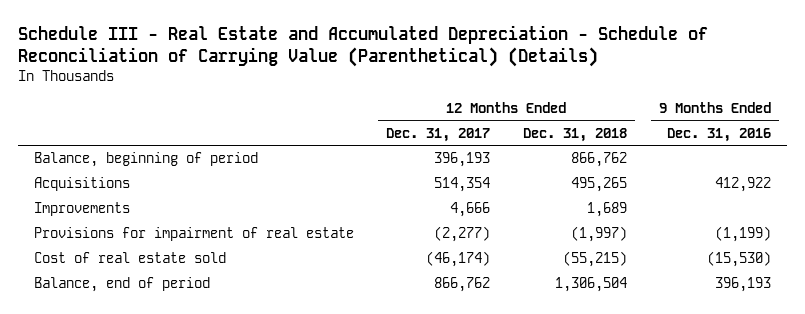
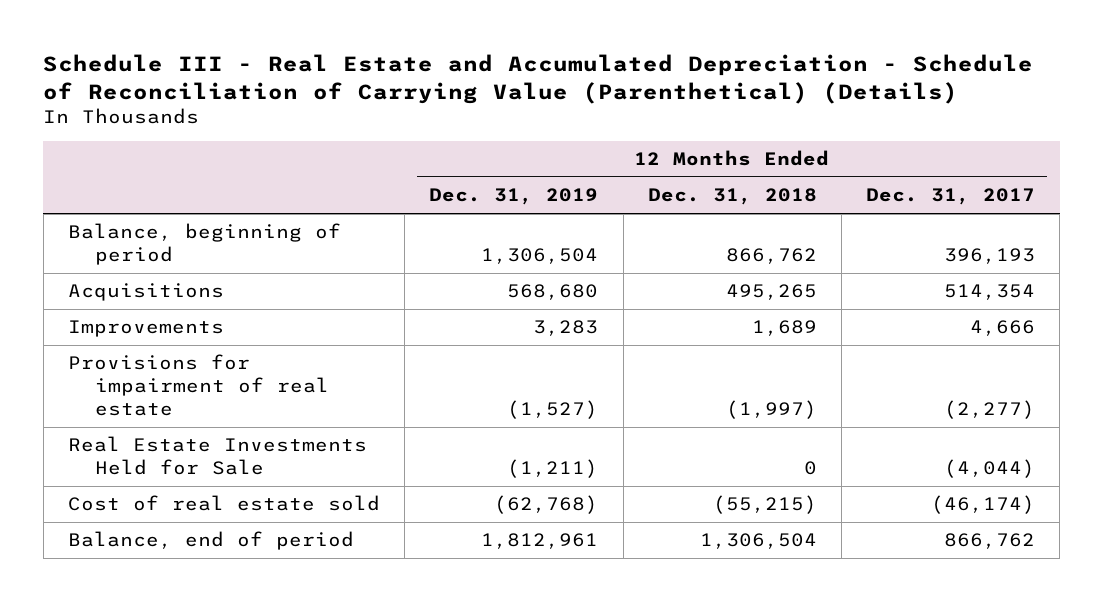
- | 12 Months Ended Dec. 31, 2017 | 12 Months Ended Dec. 31, 2018 | 9 Months Ended Dec. 31, 2016
+ | 12 Months Ended Dec. 31, 2019 | 12 Months Ended Dec. 31, 2018 | 12 Months Ended Dec. 31, 2017
+ Real Estate Investments Held for Sale | (1,211) | 0 | (4,044)

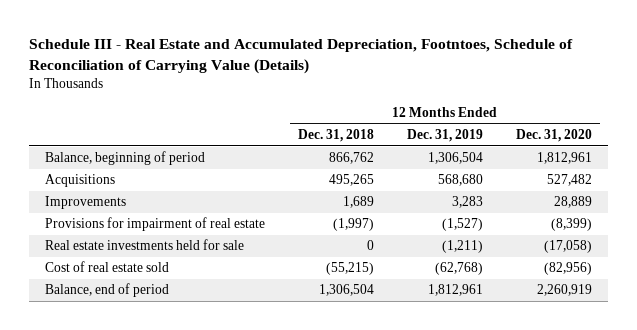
- Schedule III - Real Estate and Accumulated Depreciation - Schedule of Reconciliation of Carrying Value (Parenthetical) (Details)
+ Schedule III - Real Estate and Accumulated Depreciation, Footntoes, Schedule of Reconciliation of Carrying Value (Details)
- | 12 Months Ended Dec. 31, 2019 | 12 Months Ended Dec. 31, 2018 | 12 Months Ended Dec. 31, 2017
+ | 12 Months Ended Dec. 31, 2018 | 12 Months Ended Dec. 31, 2019 | 12 Months Ended Dec. 31, 2020
- Real Estate Investments Held for Sale | (1,211) | 0 | (4,044)
+ Real estate investments held for sale | 0 | (1,211) | (17,058)

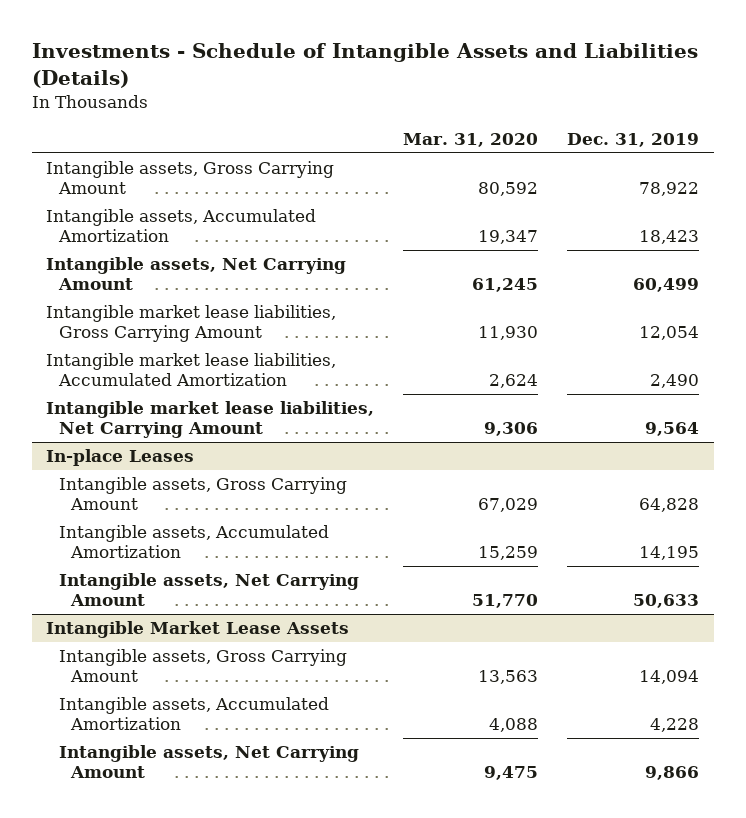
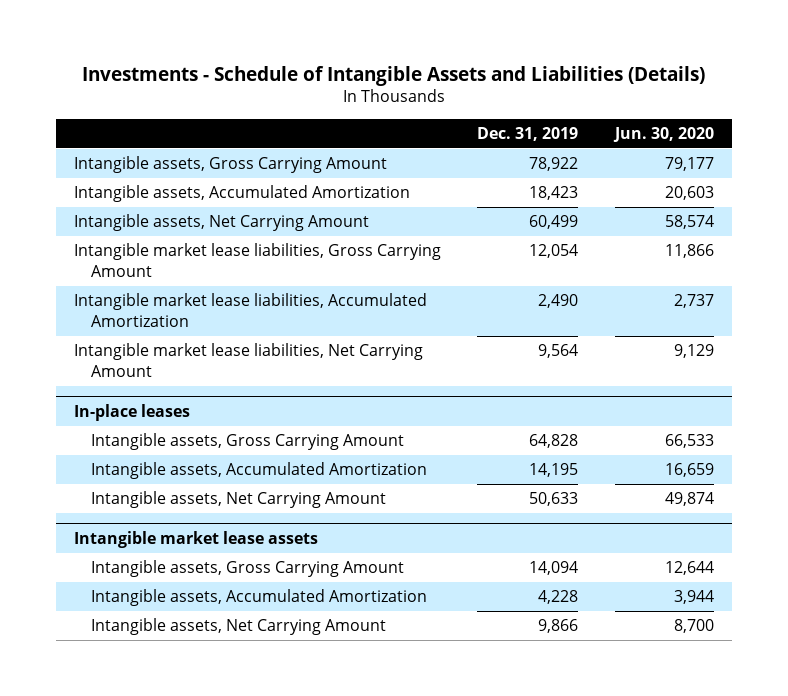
- | Mar. 31, 2020 | Dec. 31, 2019
+ | Dec. 31, 2019 | Jun. 30, 2020
- In-place Leases
+ In-place leases
- Intangible Market Lease Assets
+ Intangible market lease assets

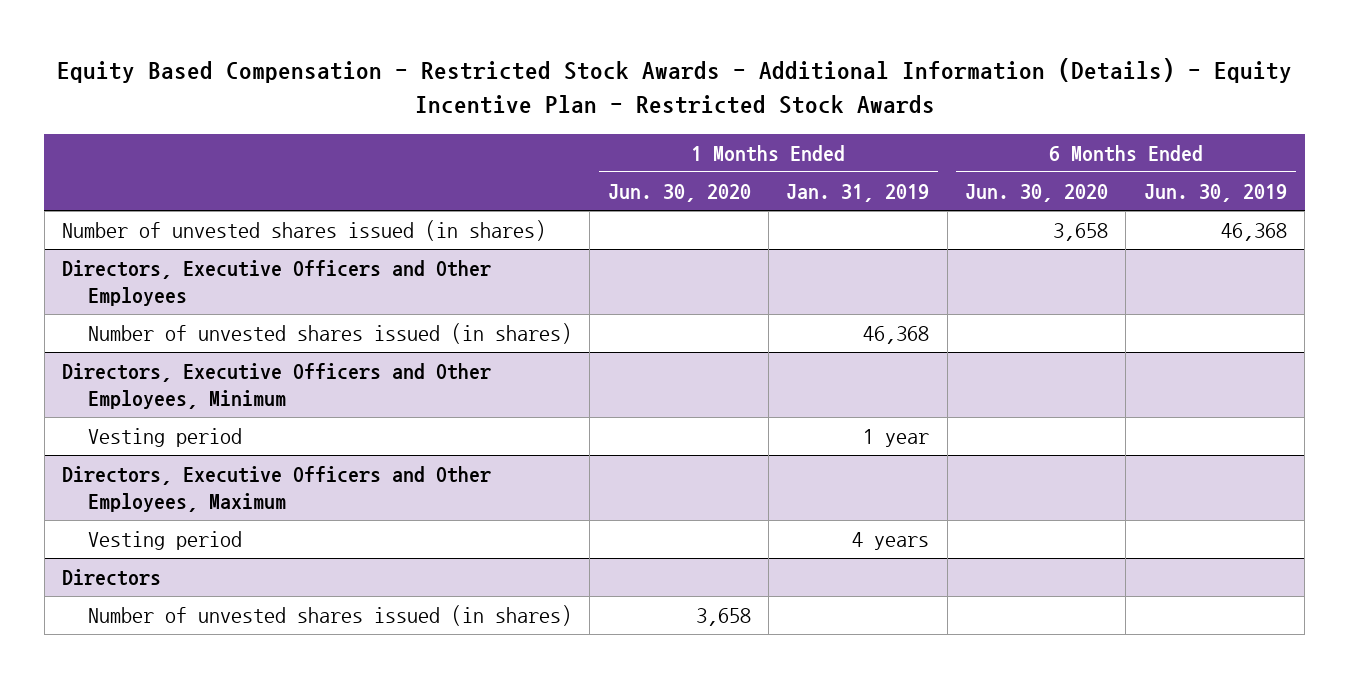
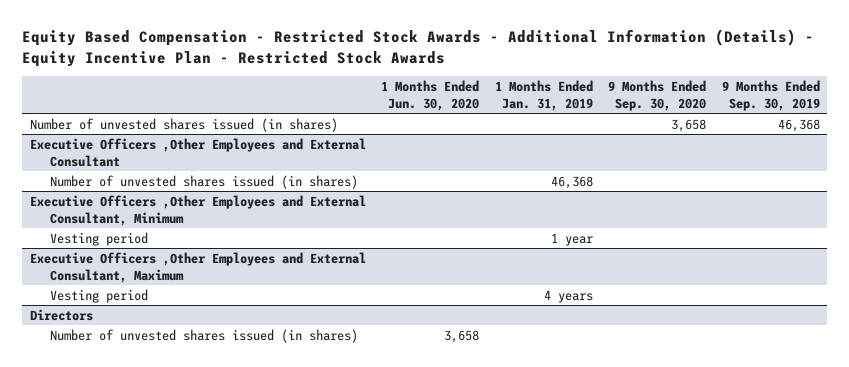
- | 1 Months Ended Jun. 30, 2020 | 1 Months Ended Jan. 31, 2019 | 6 Months Ended Jun. 30, 2020 | 6 Months Ended Jun. 30, 2019
+ | 1 Months Ended Jun. 30, 2020 | 1 Months Ended Jan. 31, 2019 | 9 Months Ended Sep. 30, 2020 | 9 Months Ended Sep. 30, 2019
- Directors, Executive Officers and Other Employees
+ Executive Officers ,Other Employees and External Consultant
- Directors, Executive Officers and Other Employees, Minimum
+ Executive Officers ,Other Employees and External Consultant, Minimum
- Directors, Executive Officers and Other Employees, Maximum
+ Executive Officers ,Other Employees and External Consultant, Maximum

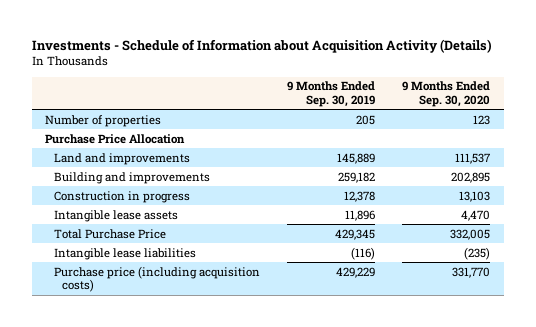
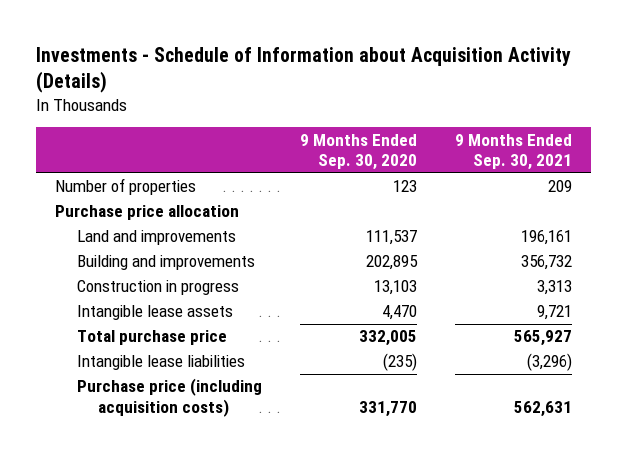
- | 9 Months Ended Sep. 30, 2019 | 9 Months Ended Sep. 30, 2020
+ | 9 Months Ended Sep. 30, 2020 | 9 Months Ended Sep. 30, 2021
- Purchase Price Allocation
+ Purchase price allocation
- Total Purchase Price | 429,345 | 332,005
+ Total purchase price | 332,005 | 565,927

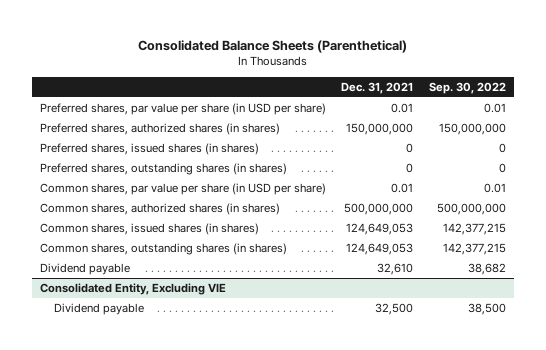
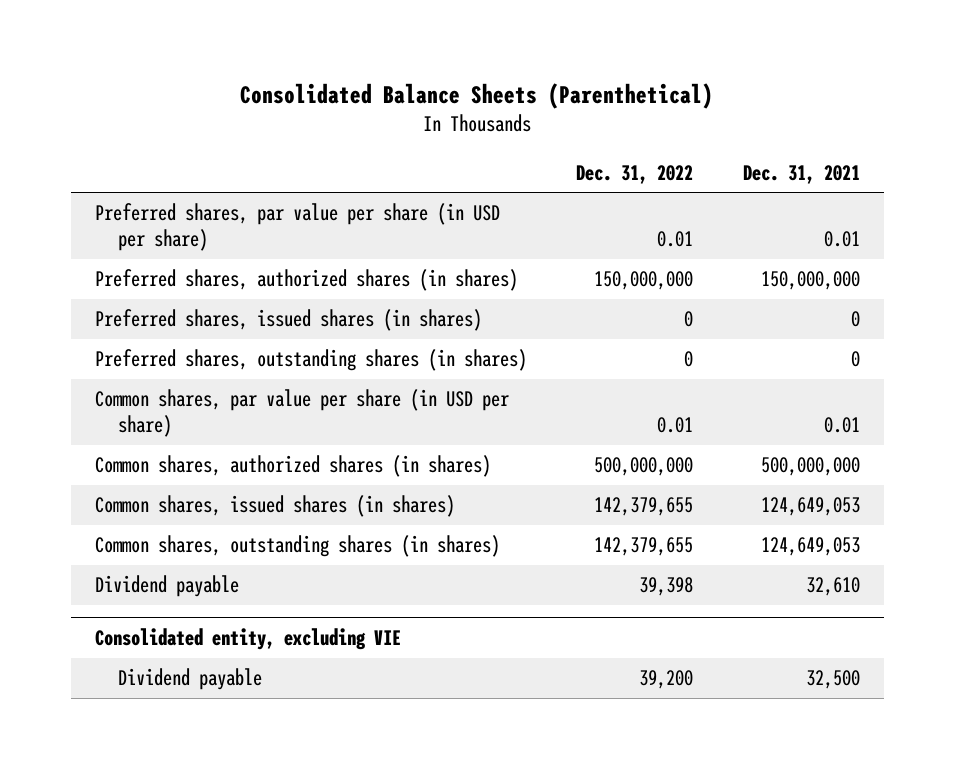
- | Dec. 31, 2021 | Sep. 30, 2022
+ | Dec. 31, 2022 | Dec. 31, 2021
- Consolidated Entity, Excluding VIE
+ Consolidated entity, excluding VIE

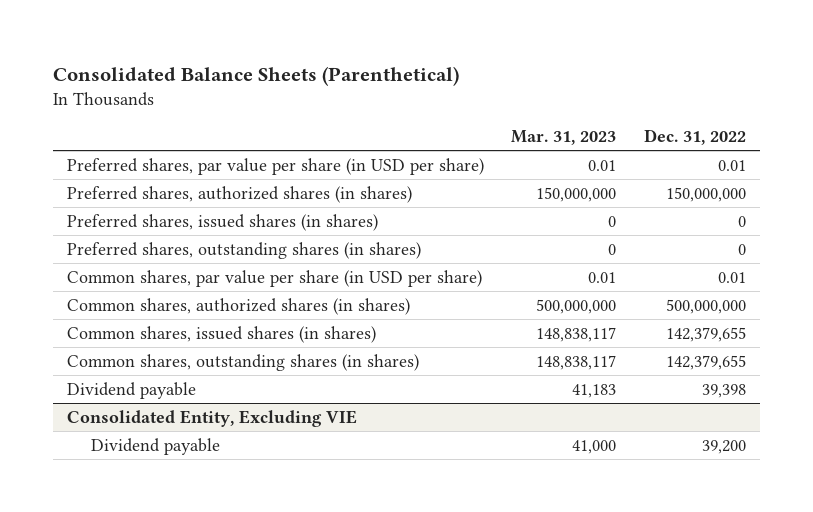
- | Dec. 31, 2022 | Dec. 31, 2021
+ | Mar. 31, 2023 | Dec. 31, 2022
- Consolidated entity, excluding VIE
+ Consolidated Entity, Excluding VIE

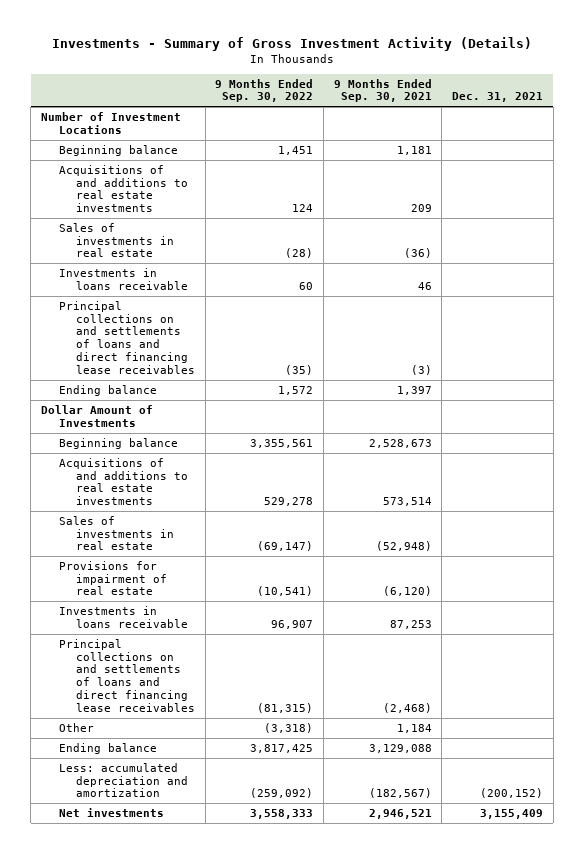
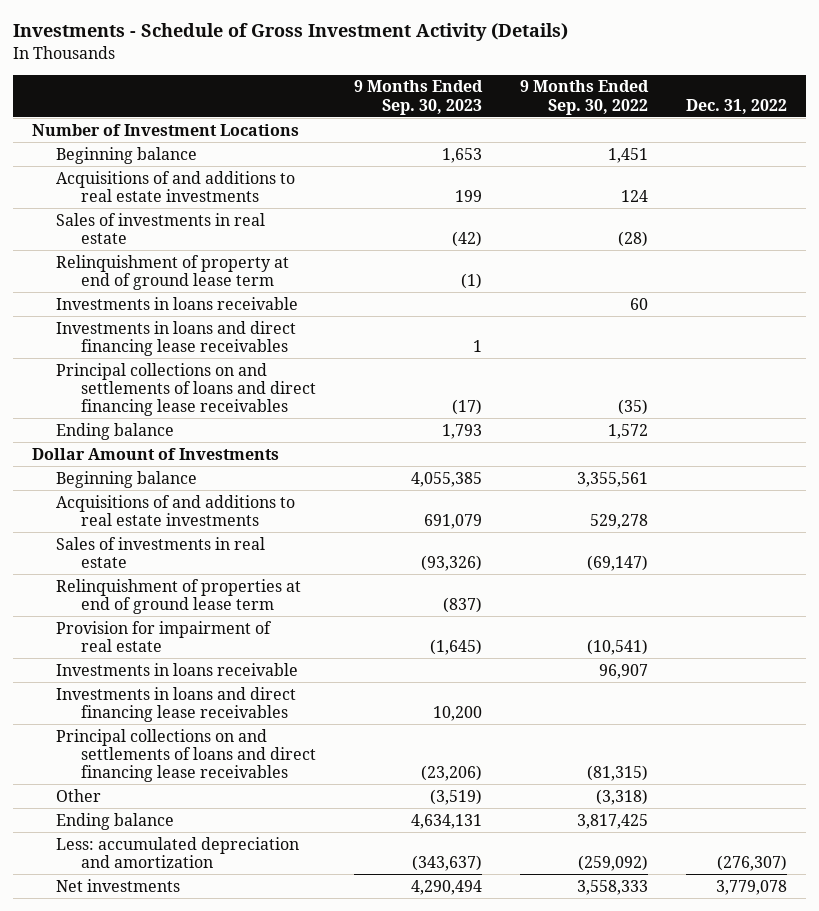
- Investments - Summary of Gross Investment Activity (Details)
+ Investments - Schedule of Gross Investment Activity (Details)
- | 9 Months Ended Sep. 30, 2022 | 9 Months Ended Sep. 30, 2021 | Dec. 31, 2021
+ | 9 Months Ended Sep. 30, 2023 | 9 Months Ended Sep. 30, 2022 | Dec. 31, 2022
+ Relinquishment of property at end of ground lease term | (1) | |
+ Investments in loans and direct financing lease receivables | 1 | |
- Provisions for impairment of real estate | (10,541) | (6,120) |
+ Relinquishment of properties at end of ground lease term | (837) | |
+ Provision for impairment of real estate | (1,645) | (10,541) |
+ Investments in loans and direct financing lease receivables | 10,200 | |

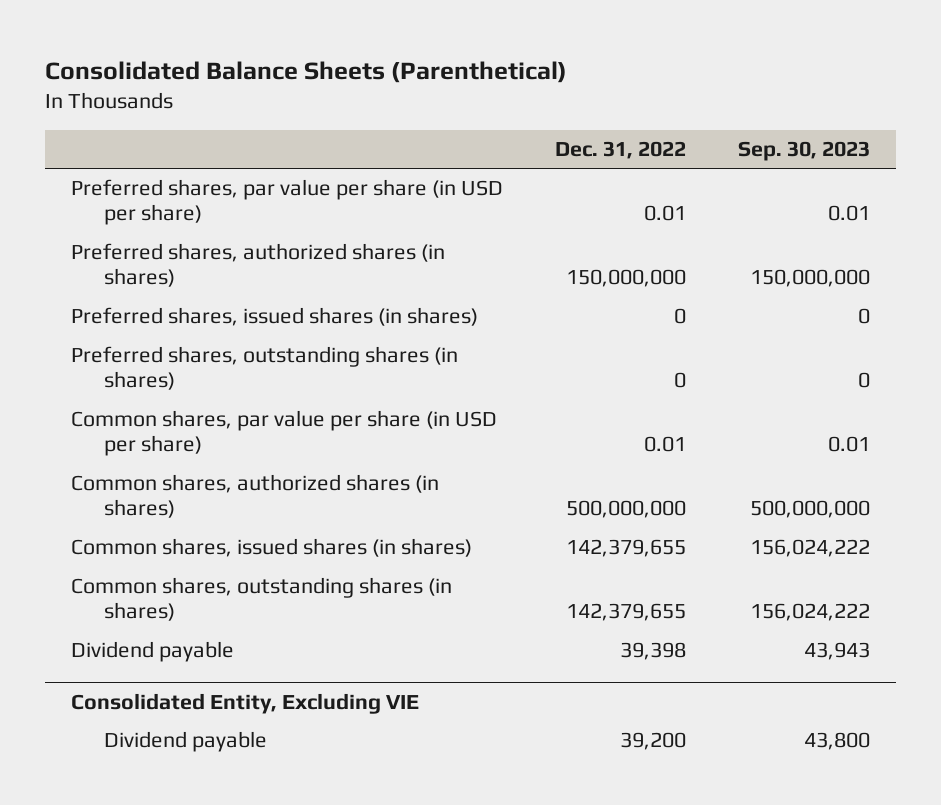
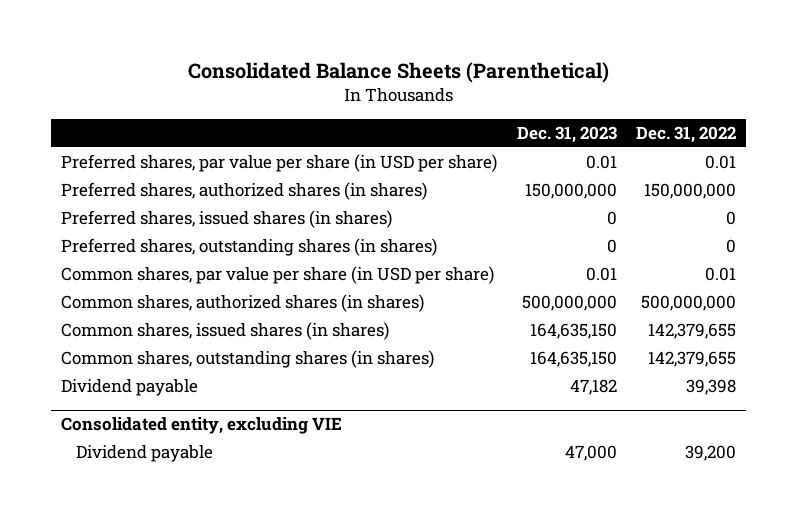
- | Dec. 31, 2022 | Sep. 30, 2023
+ | Dec. 31, 2023 | Dec. 31, 2022
- Consolidated Entity, Excluding VIE
+ Consolidated entity, excluding VIE

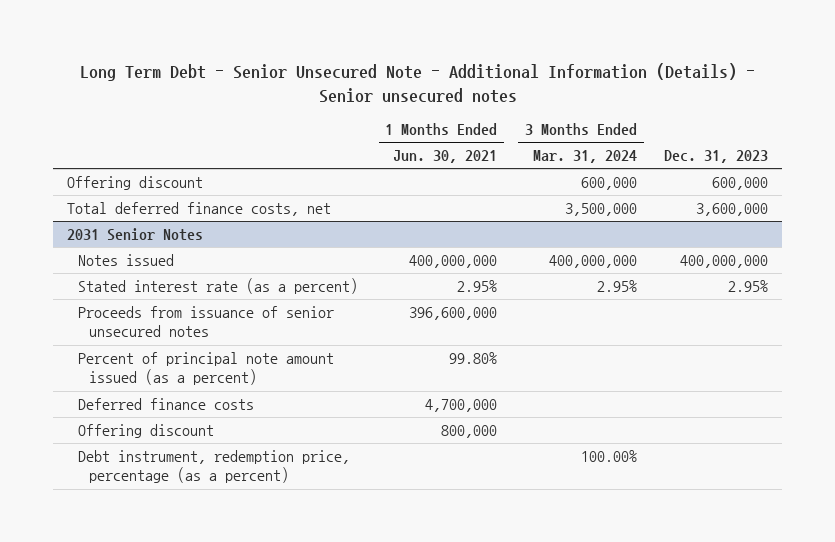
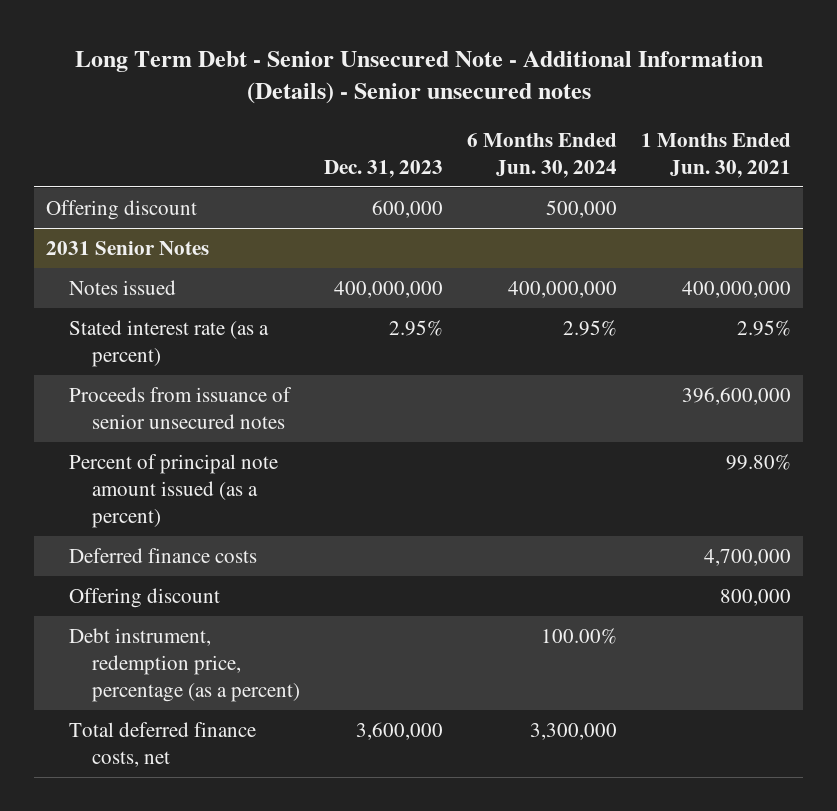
- | 1 Months Ended Jun. 30, 2021 | 3 Months Ended Mar. 31, 2024 | Dec. 31, 2023
+ | Dec. 31, 2023 | 6 Months Ended Jun. 30, 2024 | 1 Months Ended Jun. 30, 2021
- Total deferred finance costs, net | | 3,500,000 | 3,600,000
@ 2031 Senior Notes
+ Total deferred finance costs, net | 3,600,000 | 3,300,000 |

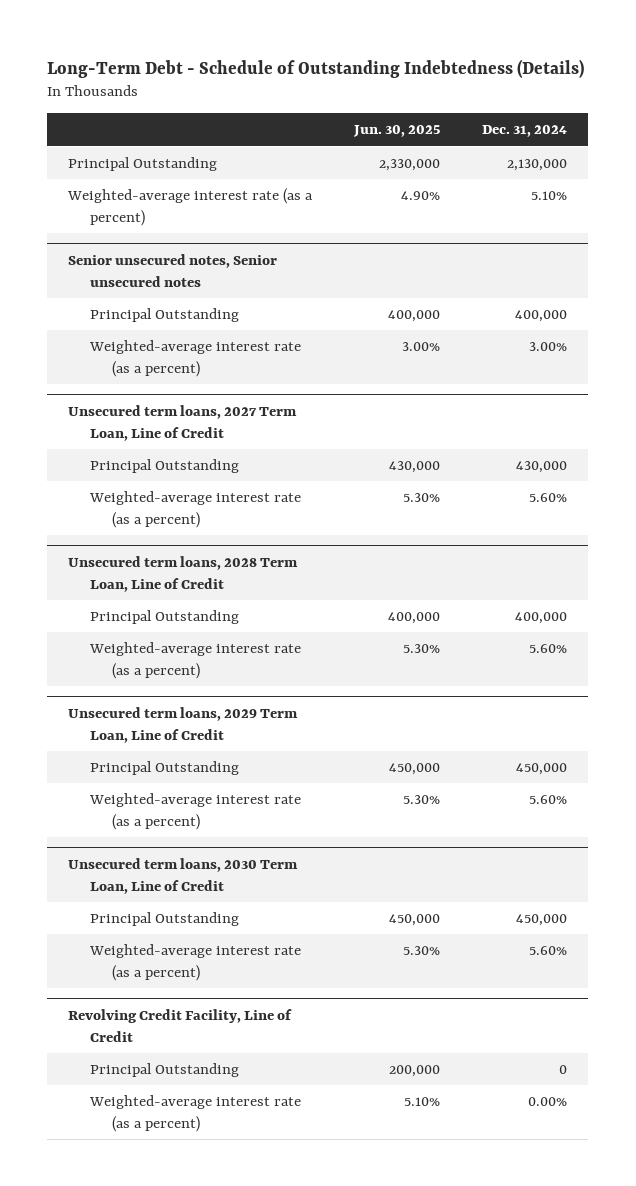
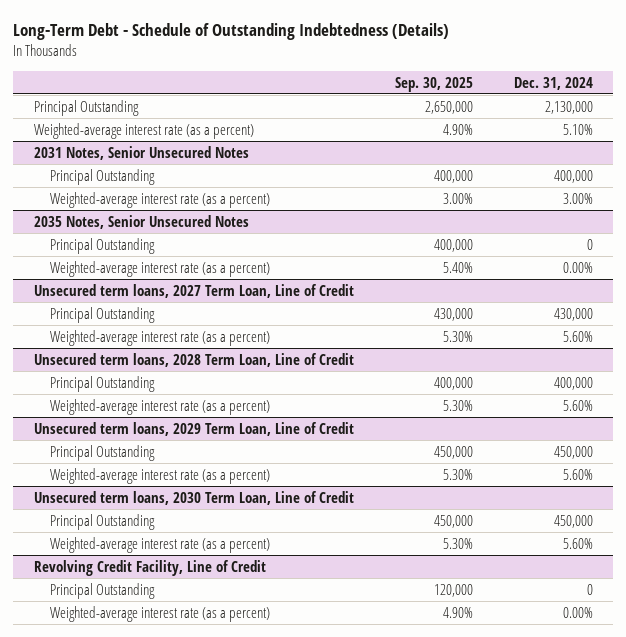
- | Jun. 30, 2025 | Dec. 31, 2024
+ | Sep. 30, 2025 | Dec. 31, 2024
- Senior unsecured notes, Senior unsecured notes
+ 2031 Notes, Senior Unsecured Notes
+ 2035 Notes, Senior Unsecured Notes
+ Principal Outstanding | 400,000 | 0
+ Weighted-average interest rate (as a percent) | 5.40% | 0.00%

